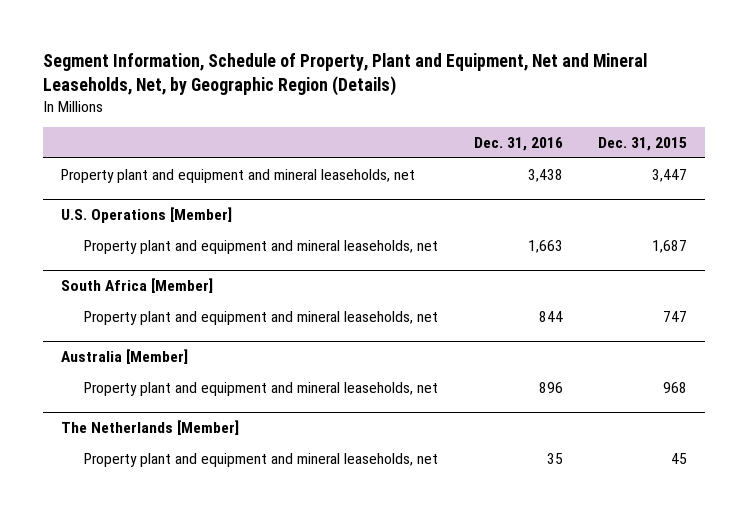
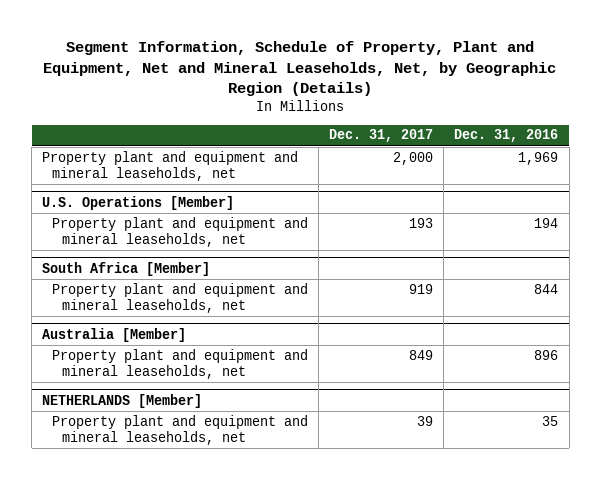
- | Dec. 31, 2016 | Dec. 31, 2015
+ | Dec. 31, 2017 | Dec. 31, 2016
- Property plant and equipment and mineral leaseholds, net | 3,438 | 3,447
+ Property plant and equipment and mineral leaseholds, net | 2,000 | 1,969
@ U.S. Operations [Member]
- Property plant and equipment and mineral leaseholds, net | 1,663 | 1,687
+ Property plant and equipment and mineral leaseholds, net | 193 | 194
- The Netherlands [Member]
+ NETHERLANDS [Member]

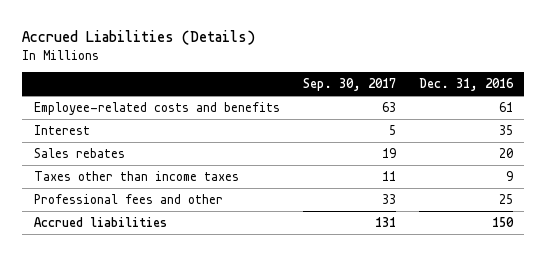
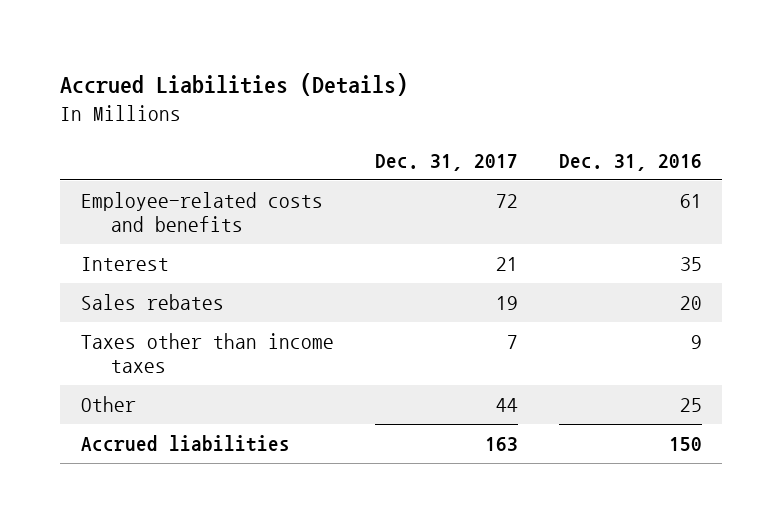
- | Sep. 30, 2017 | Dec. 31, 2016
+ | Dec. 31, 2017 | Dec. 31, 2016
- Professional fees and other | 33 | 25
+ Other | 44 | 25

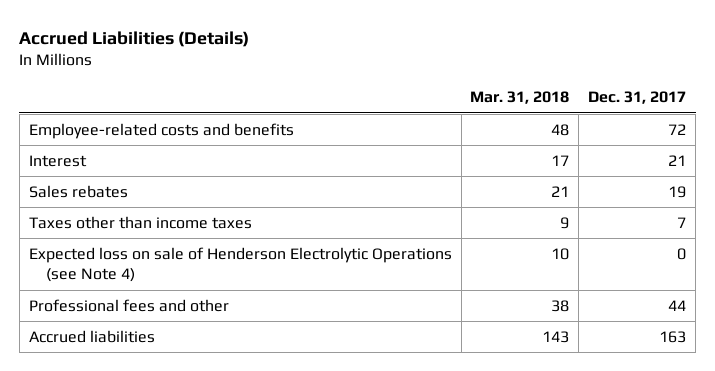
- | Dec. 31, 2017 | Dec. 31, 2016
+ | Mar. 31, 2018 | Dec. 31, 2017
- Other | 44 | 25
+ Expected loss on sale of Henderson Electrolytic Operations (see Note 4) | 10 | 0
+ Professional fees and other | 38 | 44

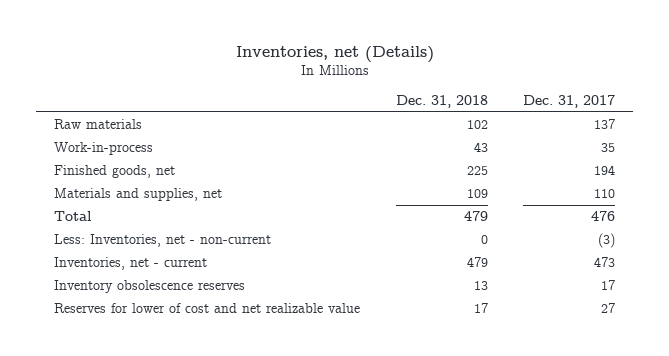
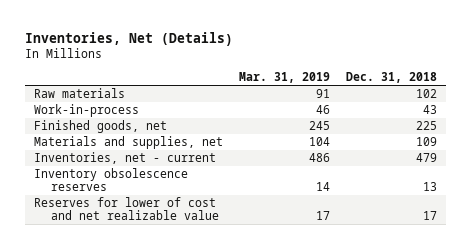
- Inventories, net (Details)
+ Inventories, Net (Details)
- | Dec. 31, 2018 | Dec. 31, 2017
+ | Mar. 31, 2019 | Dec. 31, 2018
- Total | 479 | 476
- Less: Inventories, net - non-current | 0 | (3)

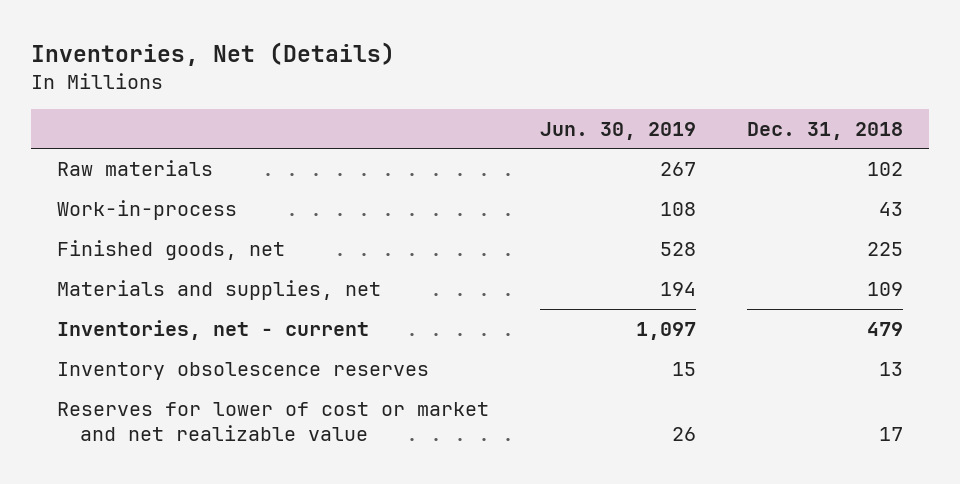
- | Mar. 31, 2019 | Dec. 31, 2018
+ | Jun. 30, 2019 | Dec. 31, 2018
- Reserves for lower of cost and net realizable value | 17 | 17
+ Reserves for lower of cost or market and net realizable value | 26 | 17

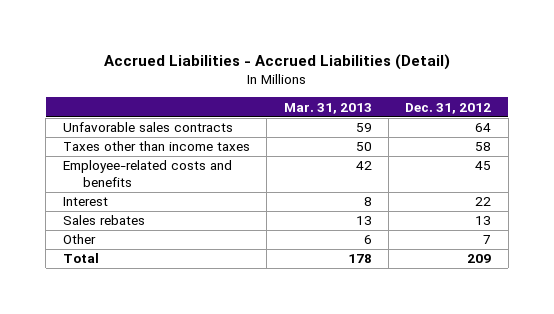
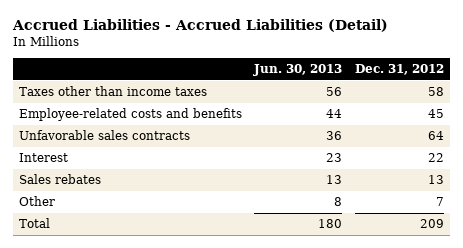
- | Mar. 31, 2013 | Dec. 31, 2012
+ | Jun. 30, 2013 | Dec. 31, 2012
moved down: Unfavorable sales contracts | 36 | 64

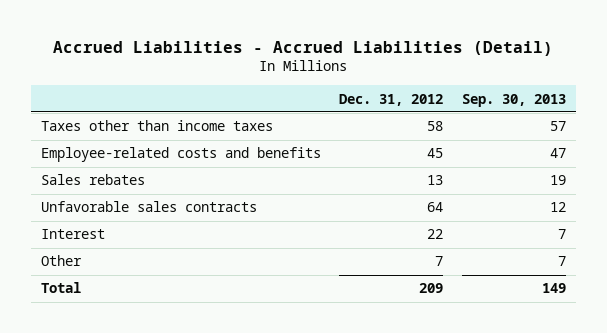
- | Jun. 30, 2013 | Dec. 31, 2012
+ | Dec. 31, 2012 | Sep. 30, 2013
moved up: Sales rebates | 13 | 19

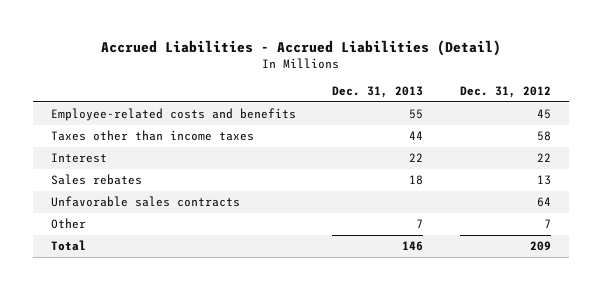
- | Dec. 31, 2012 | Sep. 30, 2013
+ | Dec. 31, 2013 | Dec. 31, 2012
moved down: Taxes other than income taxes | 44 | 58
moved up: Interest | 22 | 22

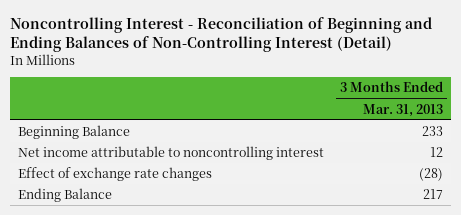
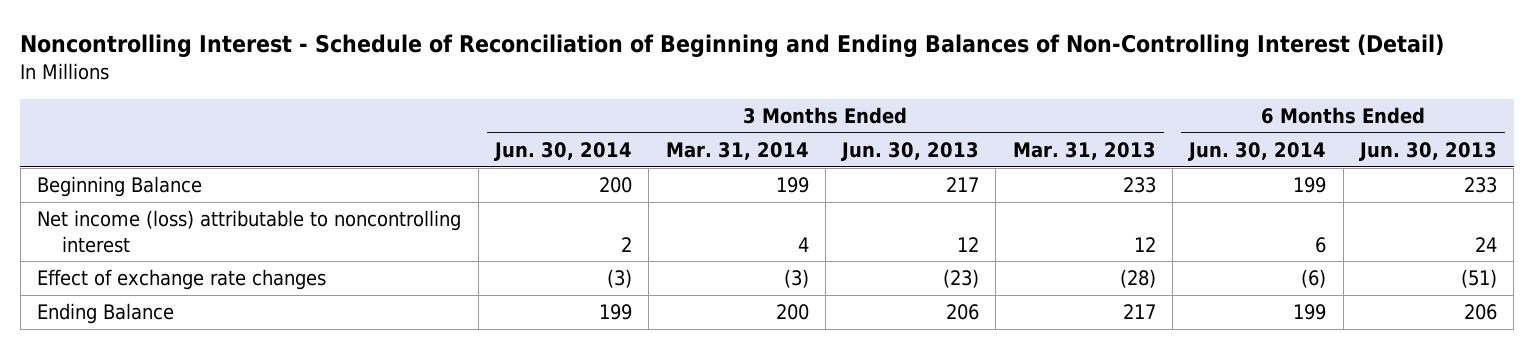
- Noncontrolling Interest - Reconciliation of Beginning and Ending Balances of Non-Controlling Interest (Detail)
+ Noncontrolling Interest - Schedule of Reconciliation of Beginning and Ending Balances of Non-Controlling Interest (Detail)
- | 3 Months Ended Mar. 31, 2013
+ | 3 Months Ended Jun. 30, 2014 | 3 Months Ended Mar. 31, 2014 | 3 Months Ended Jun. 30, 2013 | 3 Months Ended Mar. 31, 2013 | 6 Months Ended Jun. 30, 2014 | 6 Months Ended Jun. 30, 2013
- Net income attributable to noncontrolling interest | 12
+ Net income (loss) attributable to noncontrolling interest | 2 | 4 | 12 | 12 | 6 | 24

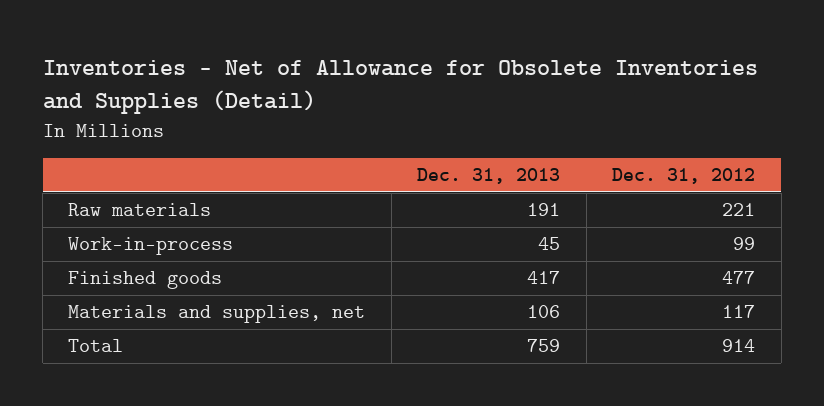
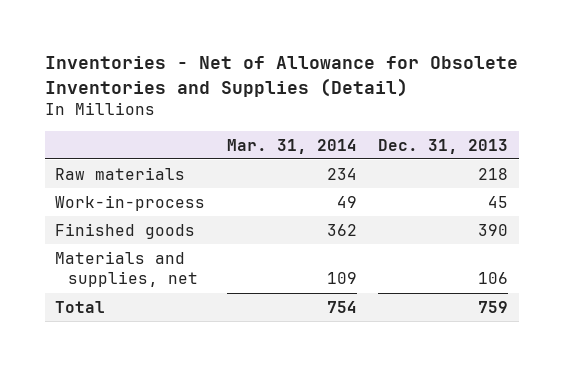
- | Dec. 31, 2013 | Dec. 31, 2012
+ | Mar. 31, 2014 | Dec. 31, 2013
- Raw materials | 191 | 221
+ Raw materials | 234 | 218
- Finished goods | 417 | 477
+ Finished goods | 362 | 390

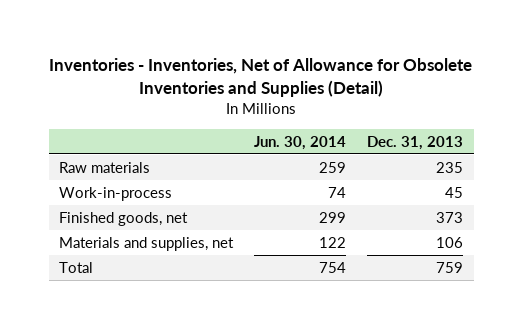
- Inventories - Net of Allowance for Obsolete Inventories and Supplies (Detail)
+ Inventories - Inventories, Net of Allowance for Obsolete Inventories and Supplies (Detail)
- | Mar. 31, 2014 | Dec. 31, 2013
+ | Jun. 30, 2014 | Dec. 31, 2013
- Raw materials | 234 | 218
+ Raw materials | 259 | 235
- Finished goods | 362 | 390
+ Finished goods, net | 299 | 373

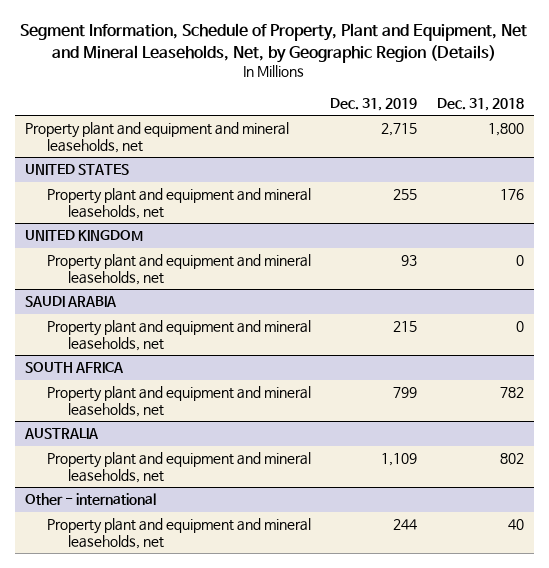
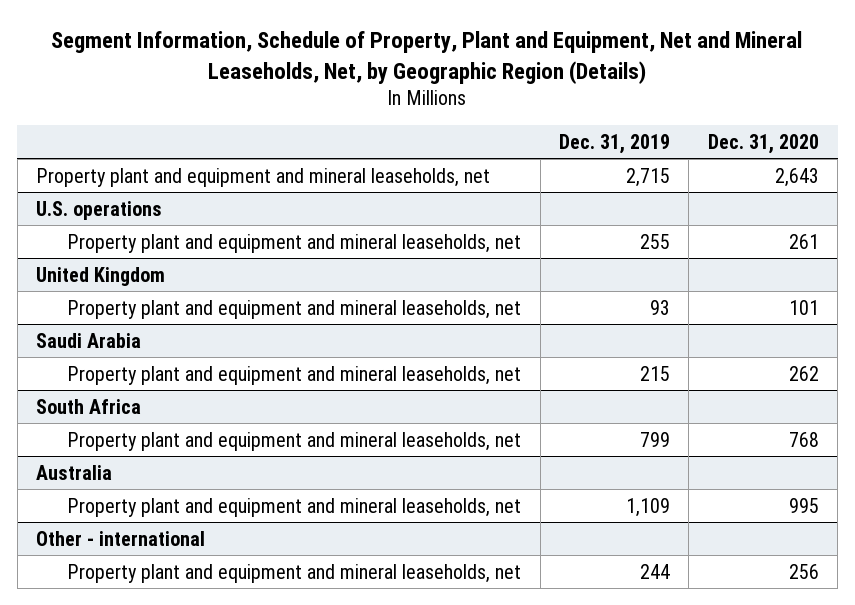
- | Dec. 31, 2019 | Dec. 31, 2018
+ | Dec. 31, 2019 | Dec. 31, 2020
- UNITED STATES
+ U.S. operations
- UNITED KINGDOM
+ United Kingdom
- SAUDI ARABIA
+ Saudi Arabia
- SOUTH AFRICA
+ South Africa
- AUSTRALIA
+ Australia

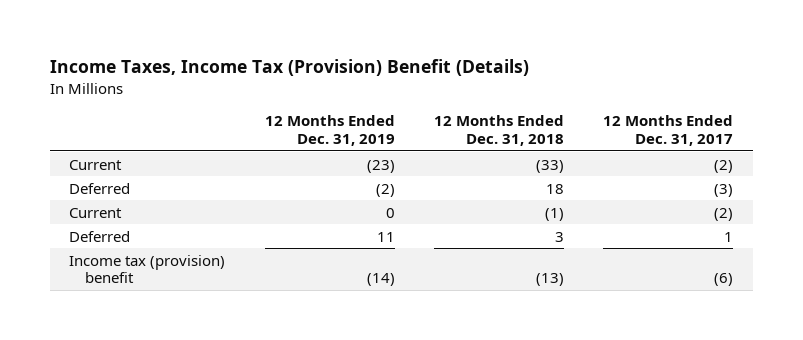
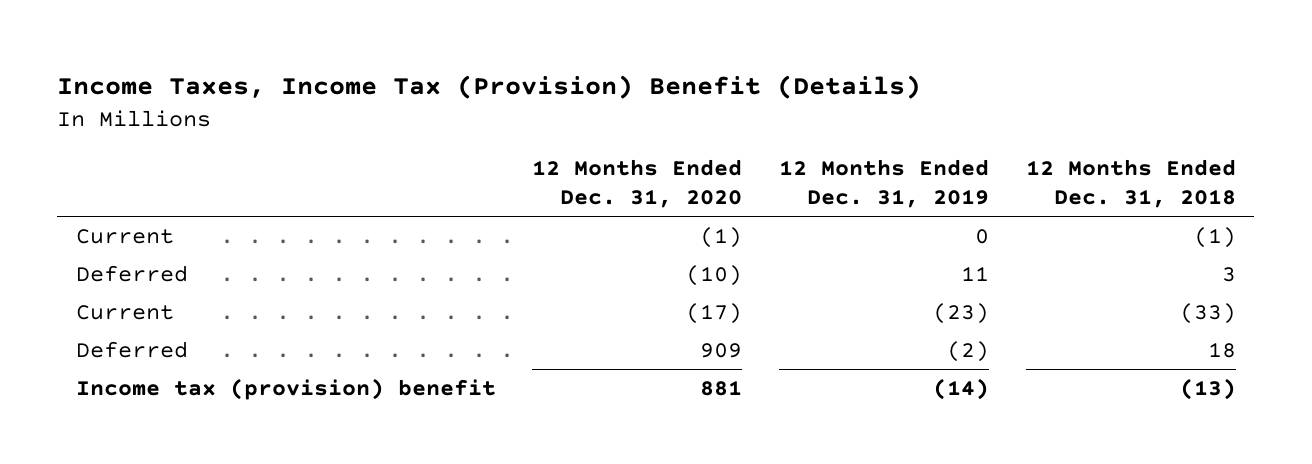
- | 12 Months Ended Dec. 31, 2019 | 12 Months Ended Dec. 31, 2018 | 12 Months Ended Dec. 31, 2017
+ | 12 Months Ended Dec. 31, 2020 | 12 Months Ended Dec. 31, 2019 | 12 Months Ended Dec. 31, 2018
moved down: Current | (17) | (23) | (33)
moved down: Deferred | 909 | (2) | 18

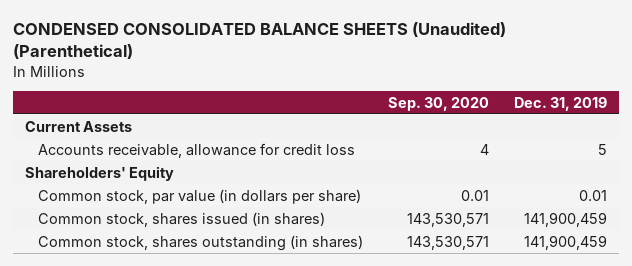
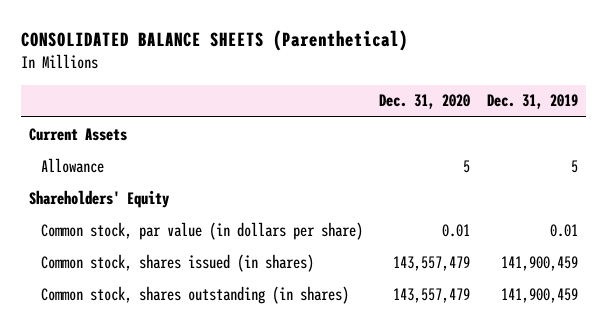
- CONDENSED CONSOLIDATED BALANCE SHEETS (Unaudited) (Parenthetical)
+ CONSOLIDATED BALANCE SHEETS (Parenthetical)
- | Sep. 30, 2020 | Dec. 31, 2019
+ | Dec. 31, 2020 | Dec. 31, 2019
- Accounts receivable, allowance for credit loss | 4 | 5
+ Allowance | 5 | 5

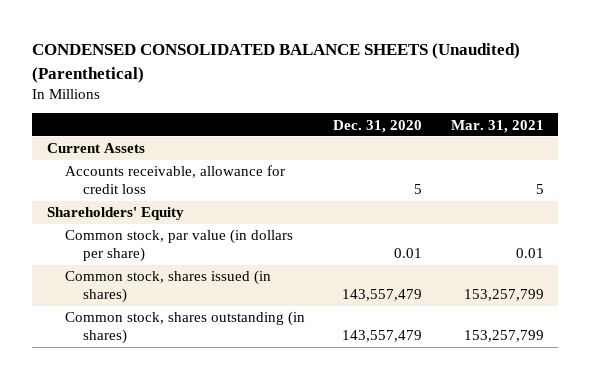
- CONSOLIDATED BALANCE SHEETS (Parenthetical)
+ CONDENSED CONSOLIDATED BALANCE SHEETS (Unaudited) (Parenthetical)
- | Dec. 31, 2020 | Dec. 31, 2019
+ | Dec. 31, 2020 | Mar. 31, 2021
- Allowance | 5 | 5
+ Accounts receivable, allowance for credit loss | 5 | 5

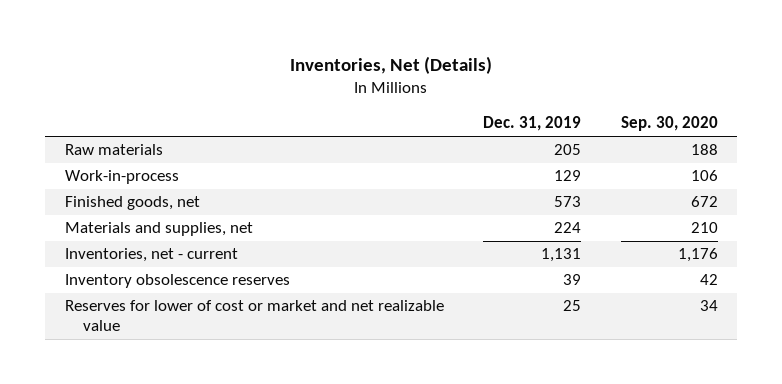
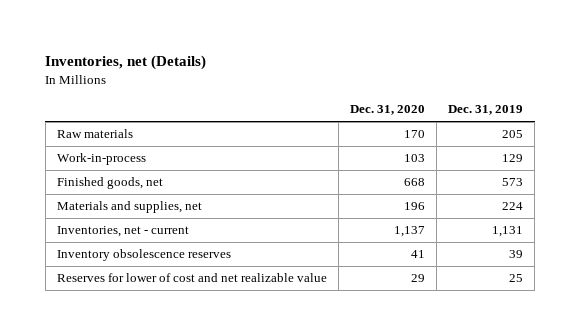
- Inventories, Net (Details)
+ Inventories, net (Details)
- | Dec. 31, 2019 | Sep. 30, 2020
+ | Dec. 31, 2020 | Dec. 31, 2019
- Reserves for lower of cost or market and net realizable value | 25 | 34
+ Reserves for lower of cost and net realizable value | 29 | 25

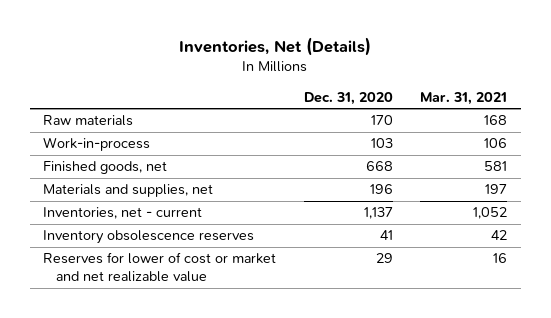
- Inventories, net (Details)
+ Inventories, Net (Details)
- | Dec. 31, 2020 | Dec. 31, 2019
+ | Dec. 31, 2020 | Mar. 31, 2021
- Reserves for lower of cost and net realizable value | 29 | 25
+ Reserves for lower of cost or market and net realizable value | 29 | 16

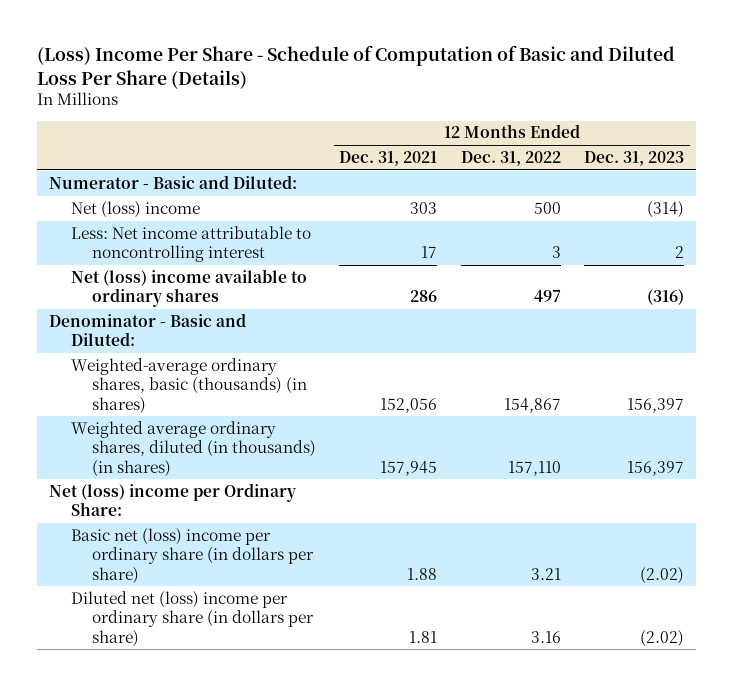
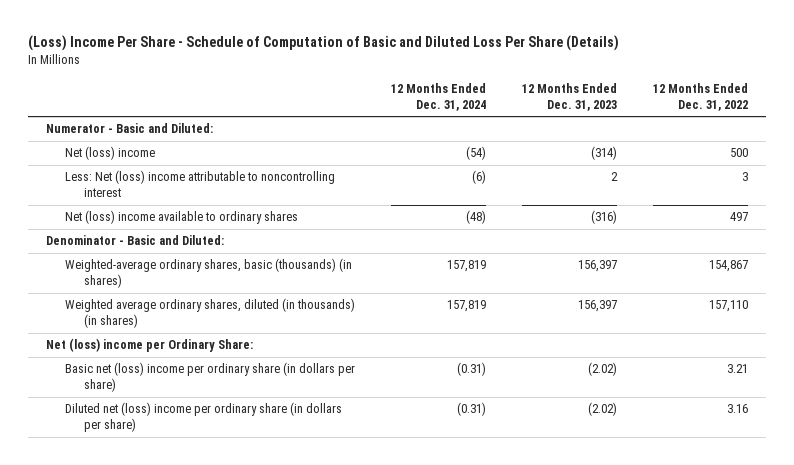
- | 12 Months Ended Dec. 31, 2021 | 12 Months Ended Dec. 31, 2022 | 12 Months Ended Dec. 31, 2023
+ | 12 Months Ended Dec. 31, 2024 | 12 Months Ended Dec. 31, 2023 | 12 Months Ended Dec. 31, 2022
- Less: Net income attributable to noncontrolling interest | 17 | 3 | 2
+ Less: Net (loss) income attributable to noncontrolling interest | (6) | 2 | 3

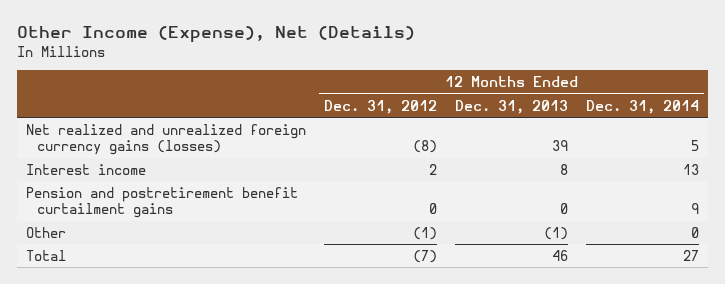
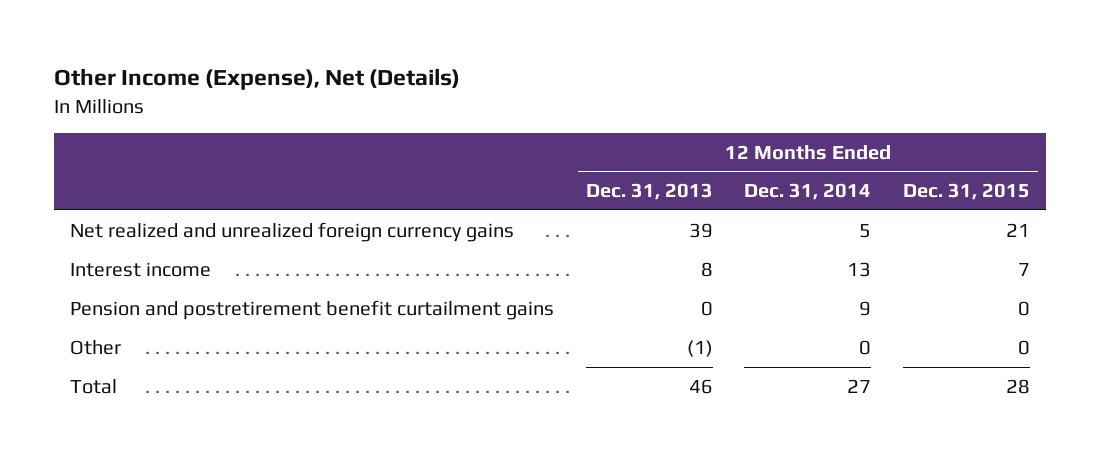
- | 12 Months Ended Dec. 31, 2012 | 12 Months Ended Dec. 31, 2013 | 12 Months Ended Dec. 31, 2014
+ | 12 Months Ended Dec. 31, 2013 | 12 Months Ended Dec. 31, 2014 | 12 Months Ended Dec. 31, 2015
- Net realized and unrealized foreign currency gains (losses) | (8) | 39 | 5
+ Net realized and unrealized foreign currency gains | 39 | 5 | 21

